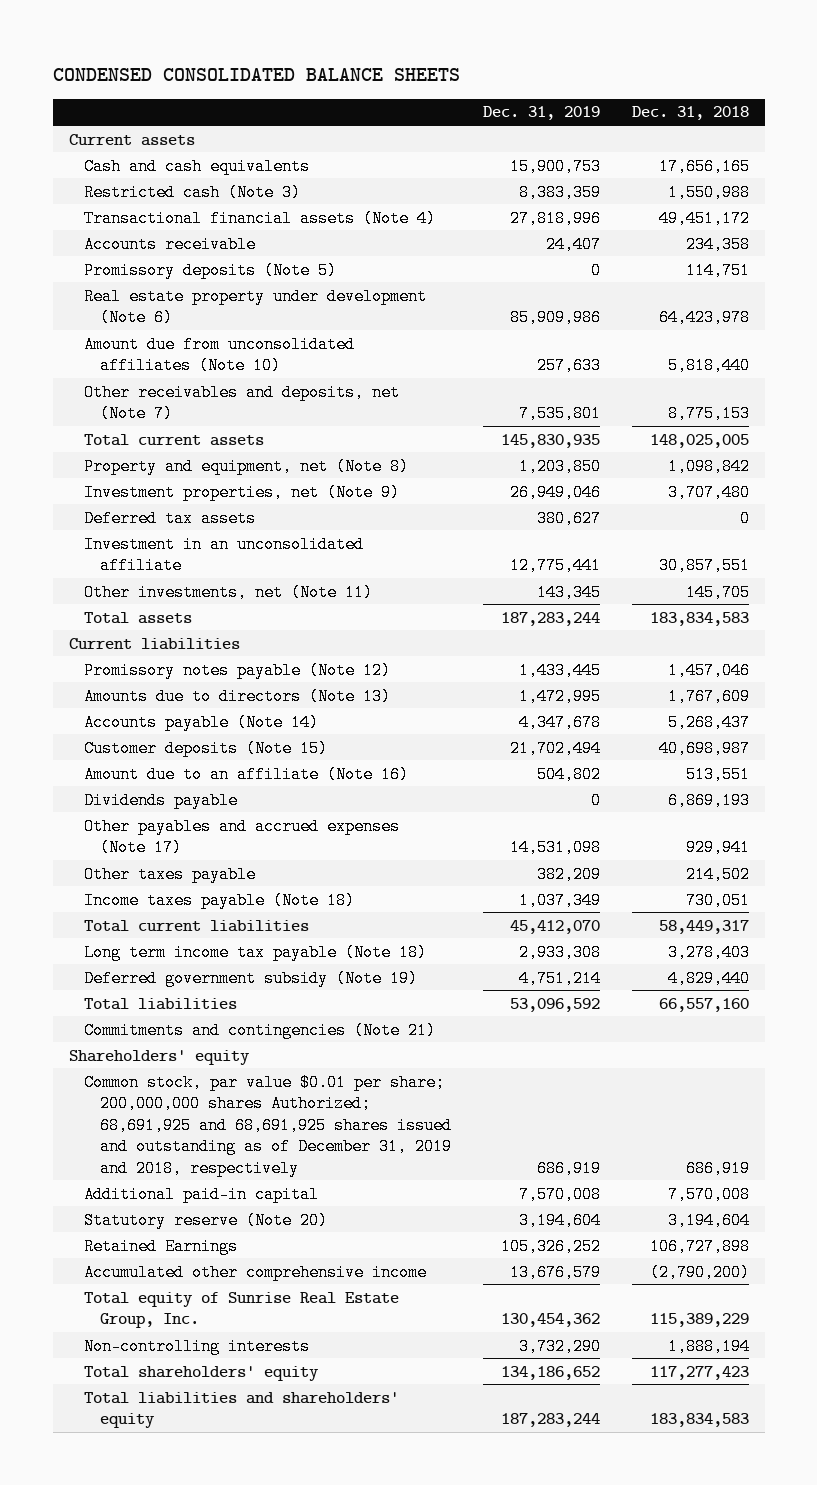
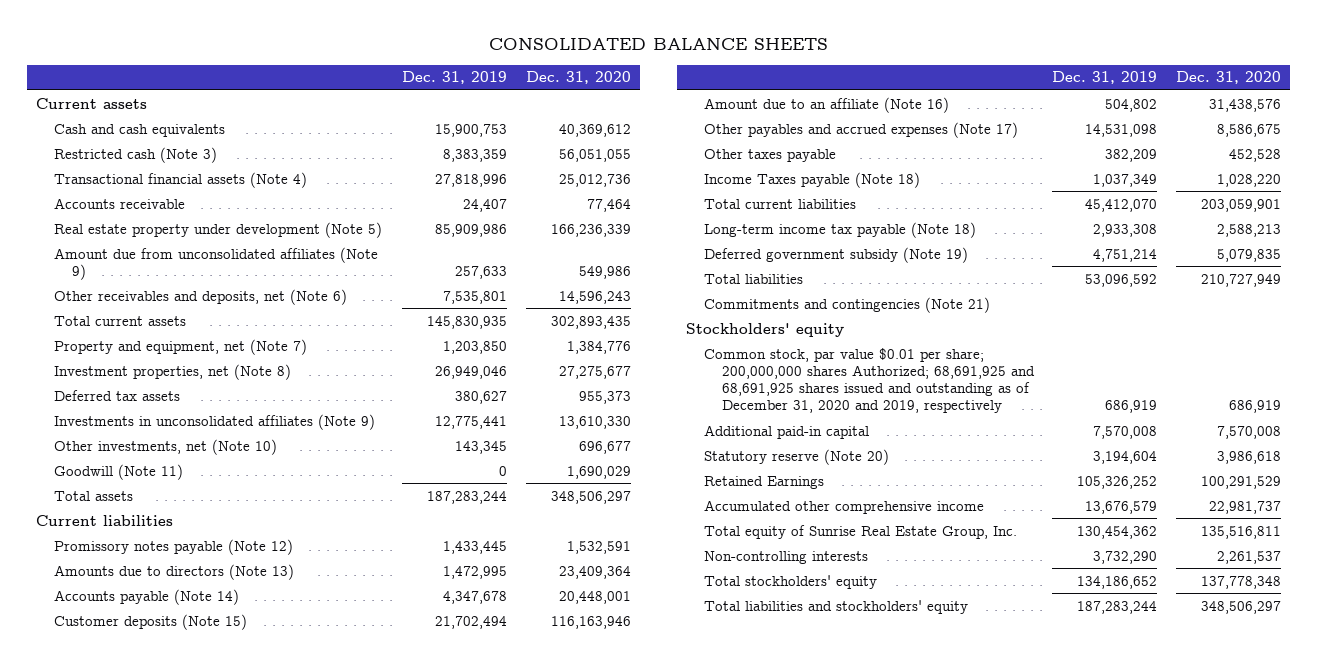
- CONDENSED CONSOLIDATED BALANCE SHEETS
+ CONSOLIDATED BALANCE SHEETS
- | Dec. 31, 2019 | Dec. 31, 2018
+ | Dec. 31, 2019 | Dec. 31, 2020
- Promissory deposits (Note 5) | 0 | 114,751
- Real estate property under development (Note 6) | 85,909,986 | 64,423,978
- Amount due from unconsolidated affiliates (Note 10) | 257,633 | 5,818,440
- Other receivables and deposits, net (Note 7) | 7,535,801 | 8,775,153
+ Real estate property under development (Note 5) | 85,909,986 | 166,236,339
+ Amount due from unconsolidated affiliates (Note 9) | 257,633 | 549,986
+ Other receivables and deposits, net (Note 6) | 7,535,801 | 14,596,243
- Property and equipment, net (Note 8) | 1,203,850 | 1,098,842
- Investment properties, net (Note 9) | 26,949,046 | 3,707,480
+ Property and equipment, net (Note 7) | 1,203,850 | 1,384,776
+ Investment properties, net (Note 8) | 26,949,046 | 27,275,677
- Investment in an unconsolidated affiliate | 12,775,441 | 30,857,551
- Other investments, net (Note 11) | 143,345 | 145,705
+ Investments in unconsolidated affiliates (Note 9) | 12,775,441 | 13,610,330
+ Other investments, net (Note 10) | 143,345 | 696,677
+ Goodwill (Note 11) | 0 | 1,690,029
- Dividends payable | 0 | 6,869,193
- Income taxes payable (Note 18) | 1,037,349 | 730,051
+ Income Taxes payable (Note 18) | 1,037,349 | 1,028,220
- Long term income tax payable (Note 18) | 2,933,308 | 3,278,403
+ Long-term income tax payable (Note 18) | 2,933,308 | 2,588,213
- Shareholders' equity
- Common stock, par value $0.01 per share; 200,000,000 shares Authorized; 68,691,925 and 68,691,925 shares issued and outstanding as of December 31, 2019 and 2018, respectively | 686,919 | 686,919
+ Stockholders' equity
+ Common stock, par value $0.01 per share; 200,000,000 shares Authorized; 68,691,925 and 68,691,925 shares issued and outstanding as of December 31, 2020 and 2019, respectively | 686,919 | 686,919
- Total shareholders' equity | 134,186,652 | 117,277,423
- Total liabilities and shareholders' equity | 187,283,244 | 183,834,583
+ Total stockholders' equity | 134,186,652 | 137,778,348
+ Total liabilities and stockholders' equity | 187,283,244 | 348,506,297

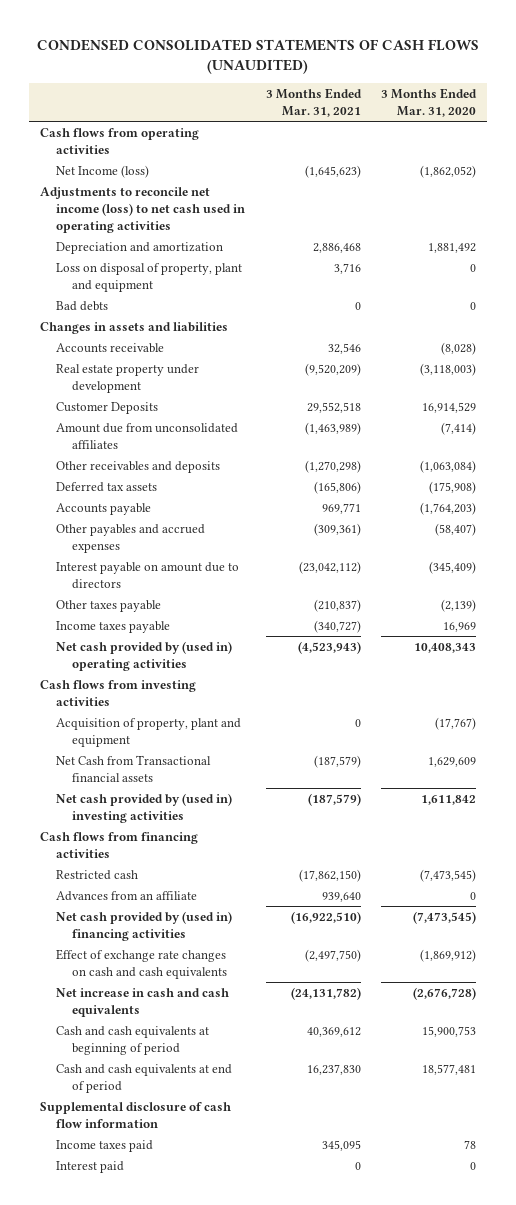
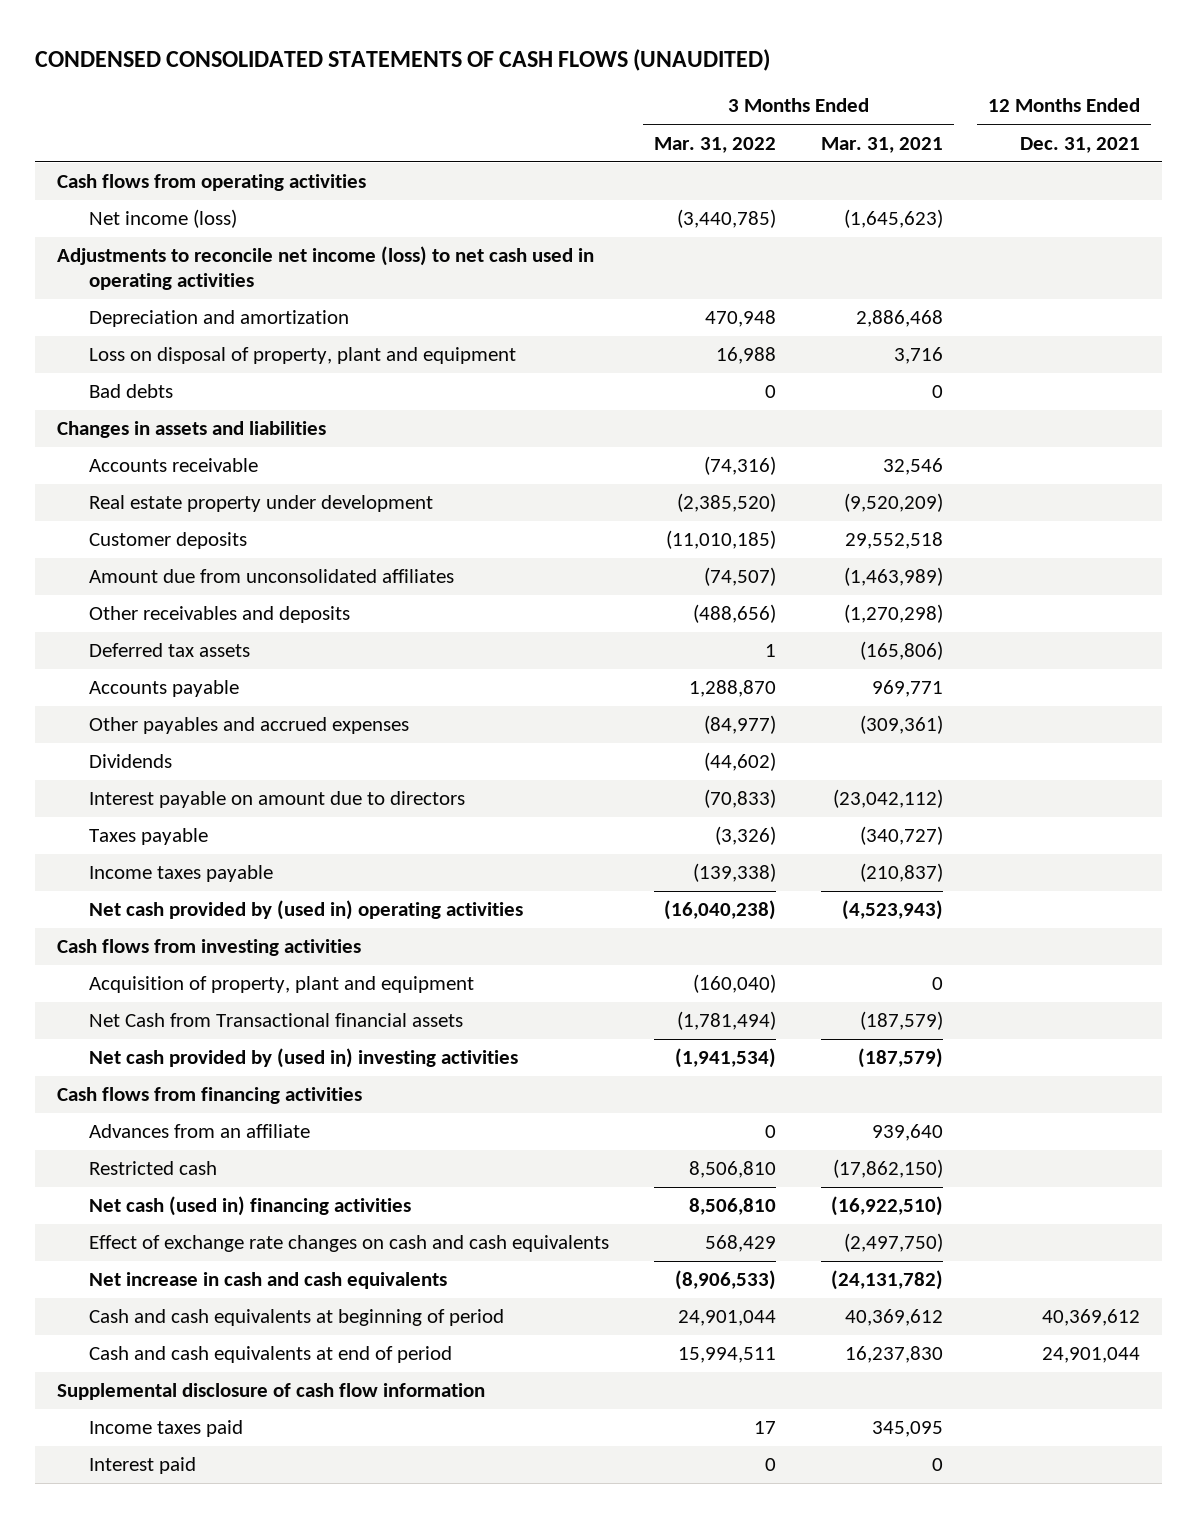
- | 3 Months Ended Mar. 31, 2021 | 3 Months Ended Mar. 31, 2020
+ | 3 Months Ended Mar. 31, 2022 | 3 Months Ended Mar. 31, 2021 | 12 Months Ended Dec. 31, 2021
- Net Income (loss) | (1,645,623) | (1,862,052)
+ Net income (loss) | (3,440,785) | (1,645,623) |
- Customer Deposits | 29,552,518 | 16,914,529
+ Customer deposits | (11,010,185) | 29,552,518 |
+ Dividends | (44,602) | |
- Other taxes payable | (210,837) | (2,139)
- Income taxes payable | (340,727) | 16,969
+ Taxes payable | (3,326) | (340,727) |
+ Income taxes payable | (139,338) | (210,837) |
- Net cash provided by (used in) financing activities | (16,922,510) | (7,473,545)
moved down: Restricted cash | 8,506,810 | (17,862,150) |
+ Net cash (used in) financing activities | 8,506,810 | (16,922,510) |

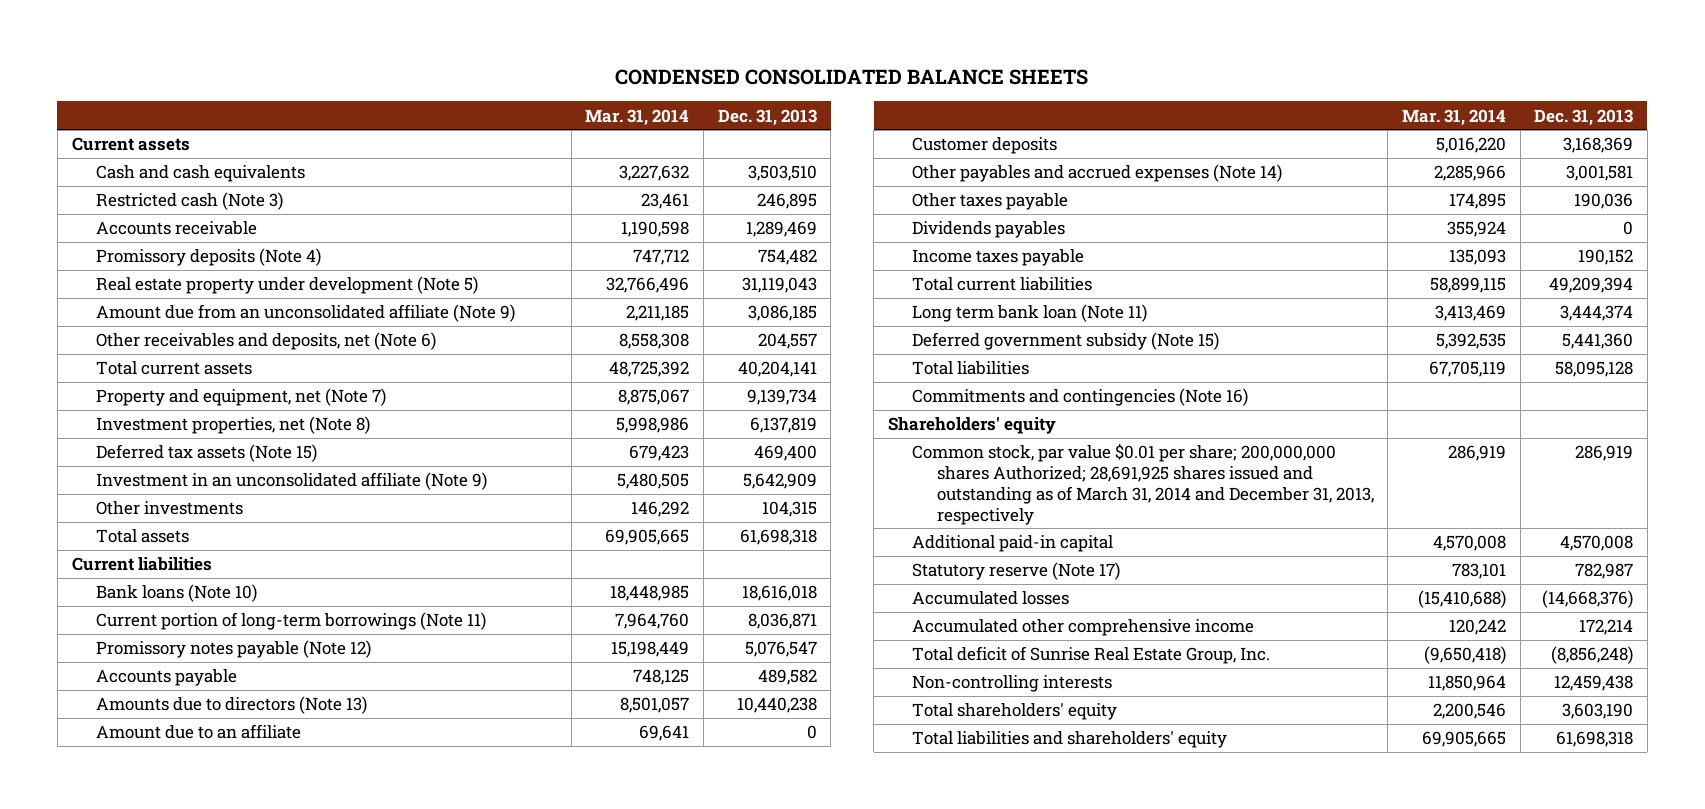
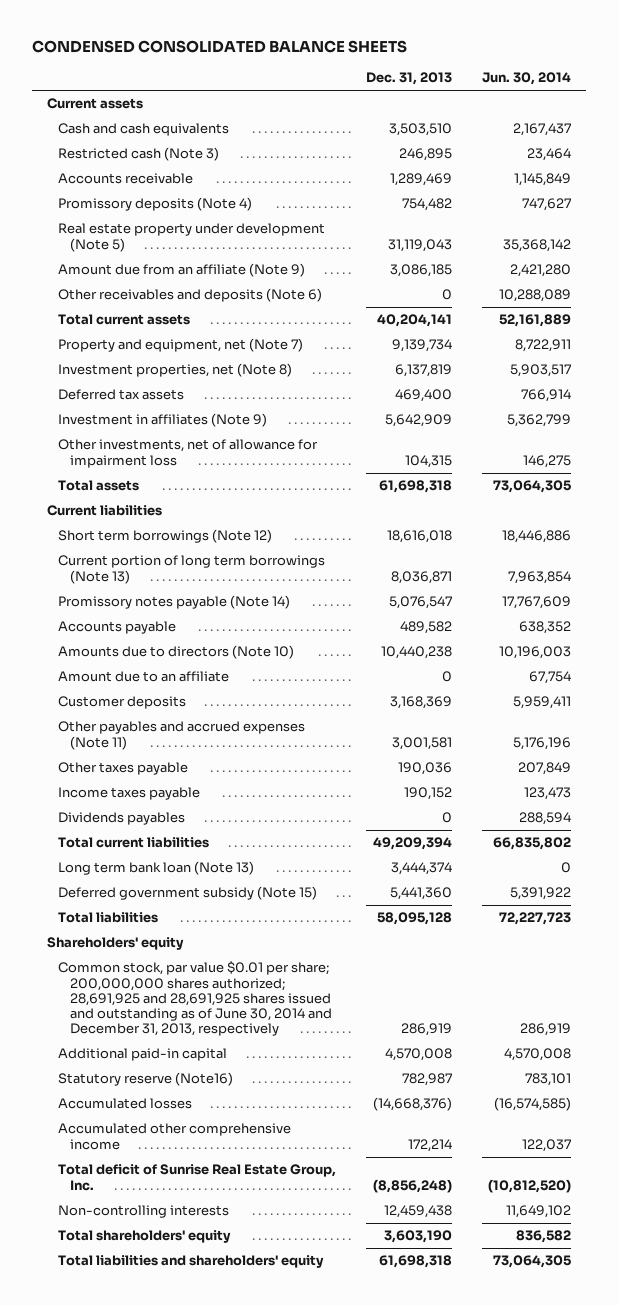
- | Mar. 31, 2014 | Dec. 31, 2013
+ | Dec. 31, 2013 | Jun. 30, 2014
- Amount due from an unconsolidated affiliate (Note 9) | 2,211,185 | 3,086,185
- Other receivables and deposits, net (Note 6) | 8,558,308 | 204,557
+ Amount due from an affiliate (Note 9) | 3,086,185 | 2,421,280
+ Other receivables and deposits (Note 6) | 0 | 10,288,089
- Deferred tax assets (Note 15) | 679,423 | 469,400
- Investment in an unconsolidated affiliate (Note 9) | 5,480,505 | 5,642,909
- Other investments | 146,292 | 104,315
+ Deferred tax assets | 469,400 | 766,914
+ Investment in affiliates (Note 9) | 5,642,909 | 5,362,799
+ Other investments, net of allowance for impairment loss | 104,315 | 146,275
- Bank loans (Note 10) | 18,448,985 | 18,616,018
- Current portion of long-term borrowings (Note 11) | 7,964,760 | 8,036,871
- Promissory notes payable (Note 12) | 15,198,449 | 5,076,547
+ Short term borrowings (Note 12) | 18,616,018 | 18,446,886
+ Current portion of long term borrowings (Note 13) | 8,036,871 | 7,963,854
+ Promissory notes payable (Note 14) | 5,076,547 | 17,767,609
- Amounts due to directors (Note 13) | 8,501,057 | 10,440,238
+ Amounts due to directors (Note 10) | 10,440,238 | 10,196,003
- Other payables and accrued expenses (Note 14) | 2,285,966 | 3,001,581
+ Other payables and accrued expenses (Note 11) | 3,001,581 | 5,176,196
moved down: Dividends payables | 0 | 288,594
- Long term bank loan (Note 11) | 3,413,469 | 3,444,374
+ Long term bank loan (Note 13) | 3,444,374 | 0
- Commitments and contingencies (Note 16)
- Common stock, par value $0.01 per share; 200,000,000 shares Authorized; 28,691,925 shares issued and outstanding as of March 31, 2014 and December 31, 2013, respectively | 286,919 | 286,919
+ Common stock, par value $0.01 per share; 200,000,000 shares authorized; 28,691,925 and 28,691,925 shares issued and outstanding as of June 30, 2014 and December 31, 2013, respectively | 286,919 | 286,919
- Statutory reserve (Note 17) | 783,101 | 782,987
+ Statutory reserve (Note16) | 782,987 | 783,101

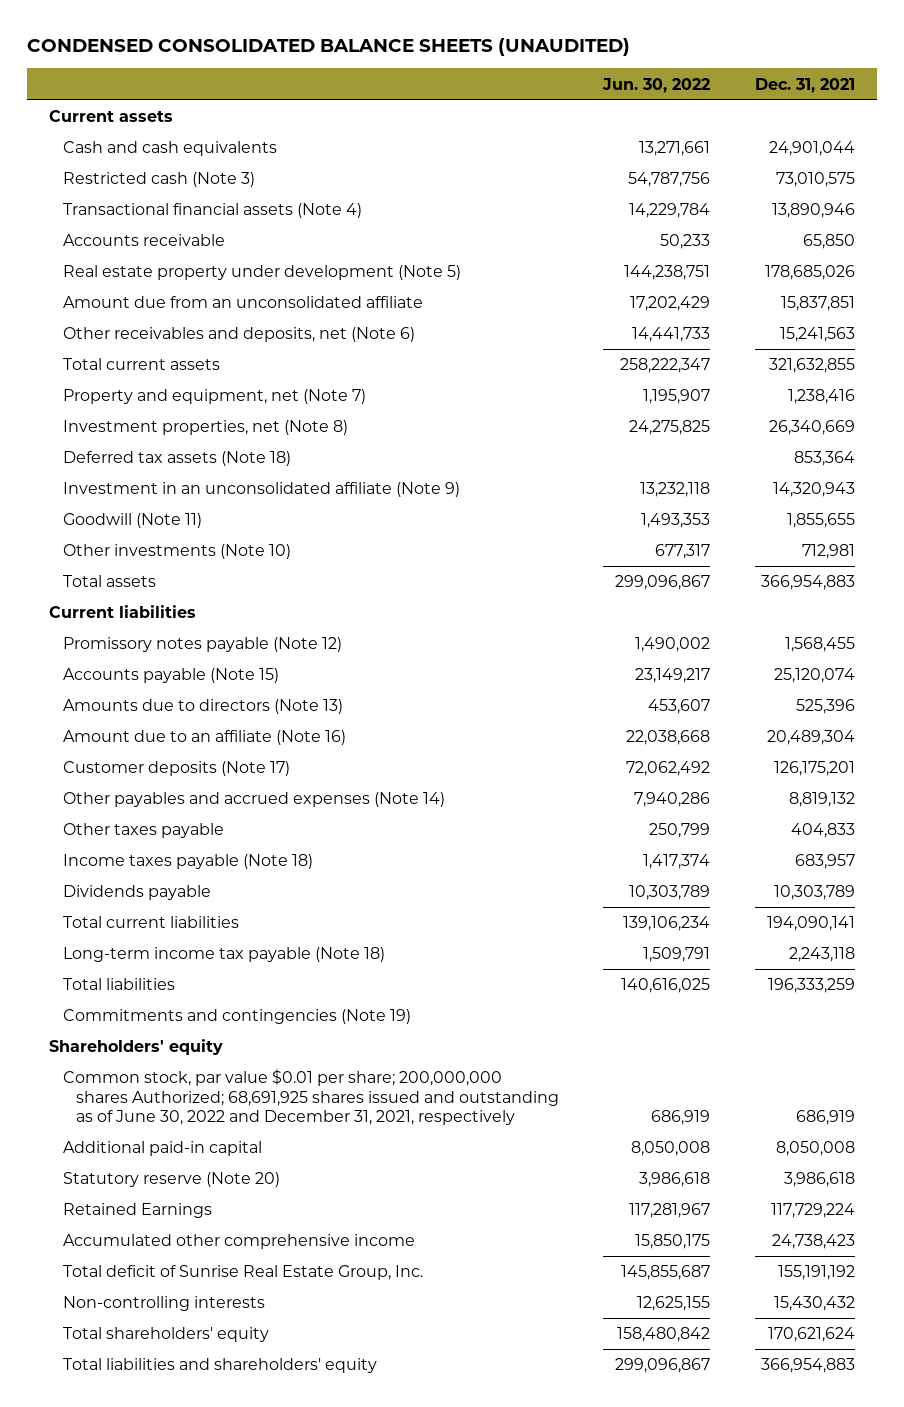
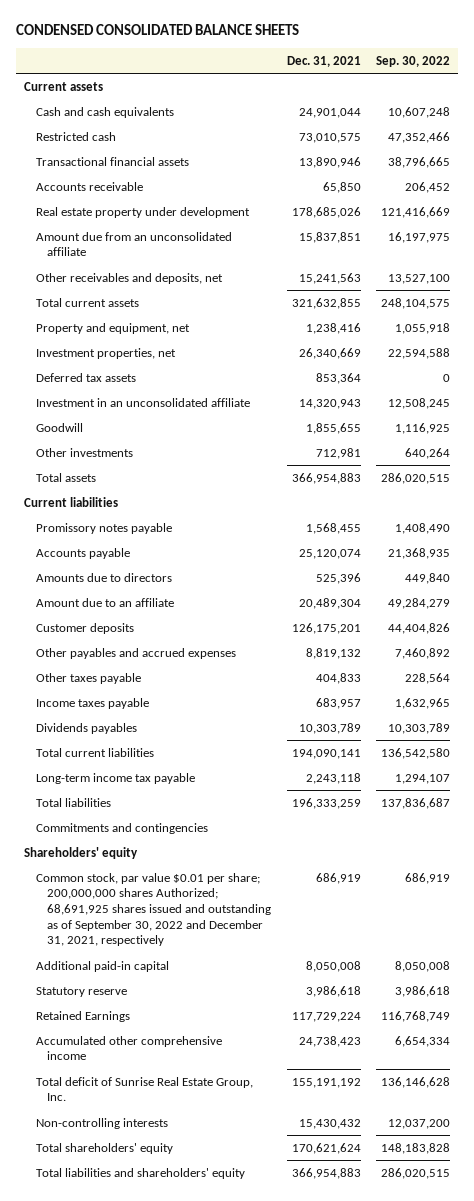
- CONDENSED CONSOLIDATED BALANCE SHEETS (UNAUDITED)
+ CONDENSED CONSOLIDATED BALANCE SHEETS
- | Jun. 30, 2022 | Dec. 31, 2021
+ | Dec. 31, 2021 | Sep. 30, 2022
- Restricted cash (Note 3) | 54,787,756 | 73,010,575
- Transactional financial assets (Note 4) | 14,229,784 | 13,890,946
+ Restricted cash | 73,010,575 | 47,352,466
+ Transactional financial assets | 13,890,946 | 38,796,665
- Real estate property under development (Note 5) | 144,238,751 | 178,685,026
+ Real estate property under development | 178,685,026 | 121,416,669
- Other receivables and deposits, net (Note 6) | 14,441,733 | 15,241,563
+ Other receivables and deposits, net | 15,241,563 | 13,527,100
- Property and equipment, net (Note 7) | 1,195,907 | 1,238,416
- Investment properties, net (Note 8) | 24,275,825 | 26,340,669
- Deferred tax assets (Note 18) | | 853,364
- Investment in an unconsolidated affiliate (Note 9) | 13,232,118 | 14,320,943
- Goodwill (Note 11) | 1,493,353 | 1,855,655
- Other investments (Note 10) | 677,317 | 712,981
+ Property and equipment, net | 1,238,416 | 1,055,918
+ Investment properties, net | 26,340,669 | 22,594,588
+ Deferred tax assets | 853,364 | 0
+ Investment in an unconsolidated affiliate | 14,320,943 | 12,508,245
+ Goodwill | 1,855,655 | 1,116,925
+ Other investments | 712,981 | 640,264
- Promissory notes payable (Note 12) | 1,490,002 | 1,568,455
- Accounts payable (Note 15) | 23,149,217 | 25,120,074
- Amounts due to directors (Note 13) | 453,607 | 525,396
- Amount due to an affiliate (Note 16) | 22,038,668 | 20,489,304
- Customer deposits (Note 17) | 72,062,492 | 126,175,201
- Other payables and accrued expenses (Note 14) | 7,940,286 | 8,819,132
+ Promissory notes payable | 1,568,455 | 1,408,490
+ Accounts payable | 25,120,074 | 21,368,935
+ Amounts due to directors | 525,396 | 449,840
+ Amount due to an affiliate | 20,489,304 | 49,284,279
+ Customer deposits | 126,175,201 | 44,404,826
+ Other payables and accrued expenses | 8,819,132 | 7,460,892
- Income taxes payable (Note 18) | 1,417,374 | 683,957
- Dividends payable | 10,303,789 | 10,303,789
+ Income taxes payable | 683,957 | 1,632,965
+ Dividends payables | 10,303,789 | 10,303,789
- Long-term income tax payable (Note 18) | 1,509,791 | 2,243,118
+ Long-term income tax payable | 2,243,118 | 1,294,107
- Commitments and contingencies (Note 19)
+ Commitments and contingencies
- Common stock, par value $0.01 per share; 200,000,000 shares Authorized; 68,691,925 shares issued and outstanding as of June 30, 2022 and December 31, 2021, respectively | 686,919 | 686,919
+ Common stock, par value $0.01 per share; 200,000,000 shares Authorized; 68,691,925 shares issued and outstanding as of September 30, 2022 and December 31, 2021, respectively | 686,919 | 686,919
- Statutory reserve (Note 20) | 3,986,618 | 3,986,618
+ Statutory reserve | 3,986,618 | 3,986,618

